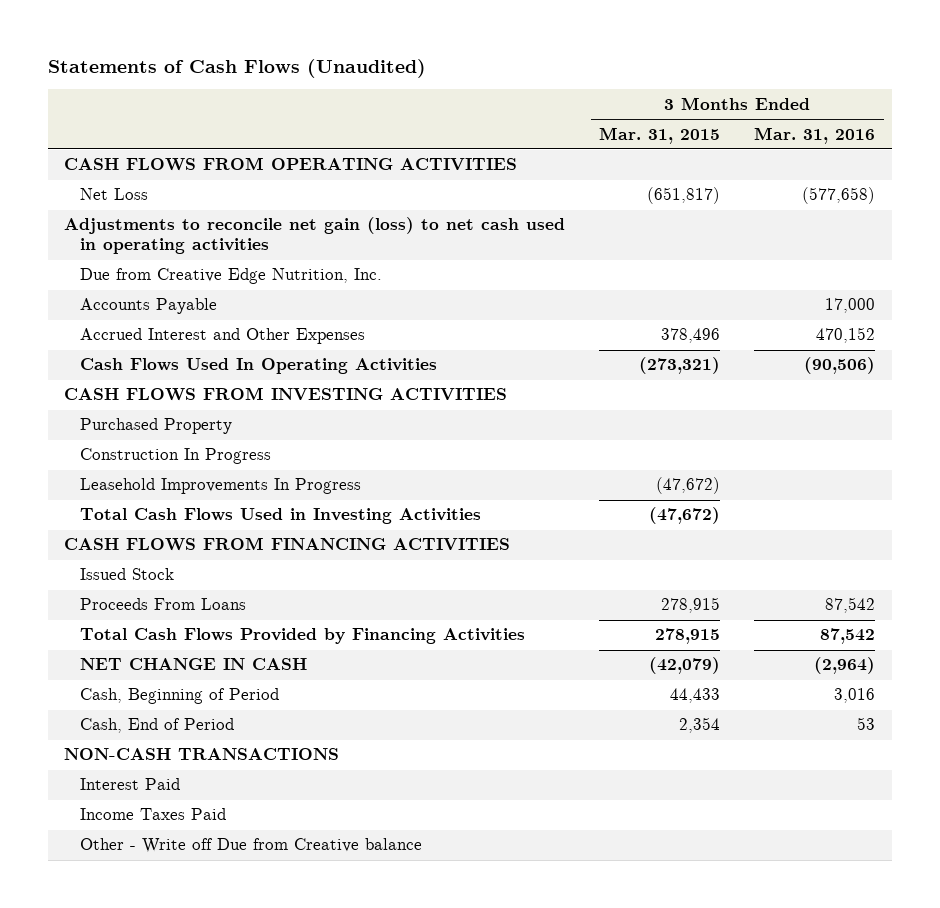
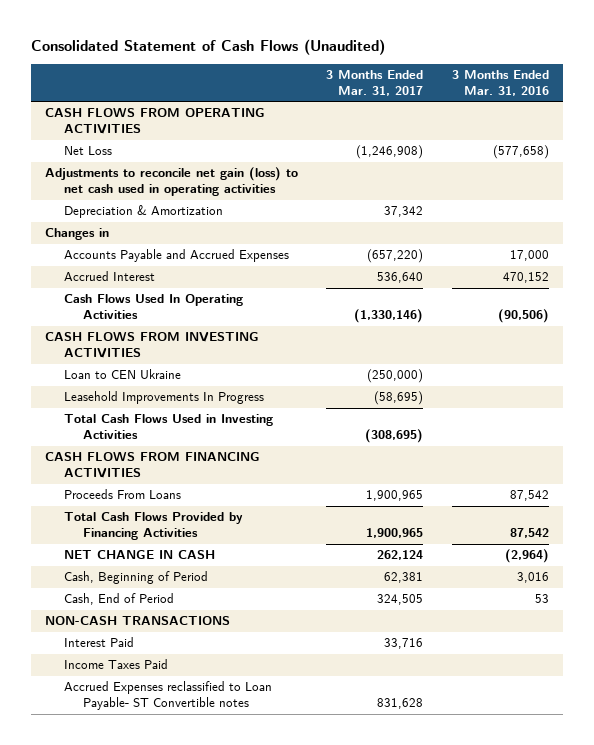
- Statements of Cash Flows (Unaudited)
+ Consolidated Statement of Cash Flows (Unaudited)
- | 3 Months Ended Mar. 31, 2015 | 3 Months Ended Mar. 31, 2016
+ | 3 Months Ended Mar. 31, 2017 | 3 Months Ended Mar. 31, 2016
- Due from Creative Edge Nutrition, Inc.
- Accounts Payable | | 17,000
- Accrued Interest and Other Expenses | 378,496 | 470,152
+ Depreciation & Amortization | 37,342 |
+ Changes in
+ Accounts Payable and Accrued Expenses | (657,220) | 17,000
+ Accrued Interest | 536,640 | 470,152
- Purchased Property
- Construction In Progress
+ Loan to CEN Ukraine | (250,000) |
- Issued Stock
- Other - Write off Due from Creative balance
+ Accrued Expenses reclassified to Loan Payable- ST Convertible notes | 831,628 |

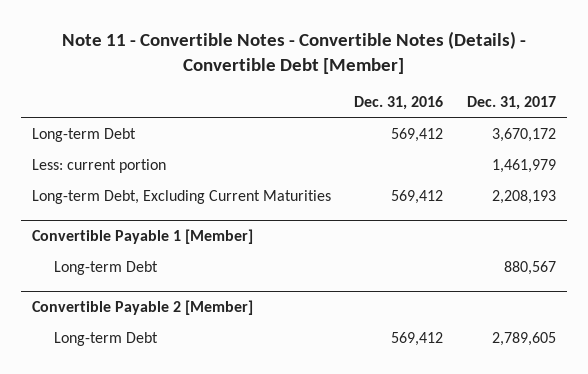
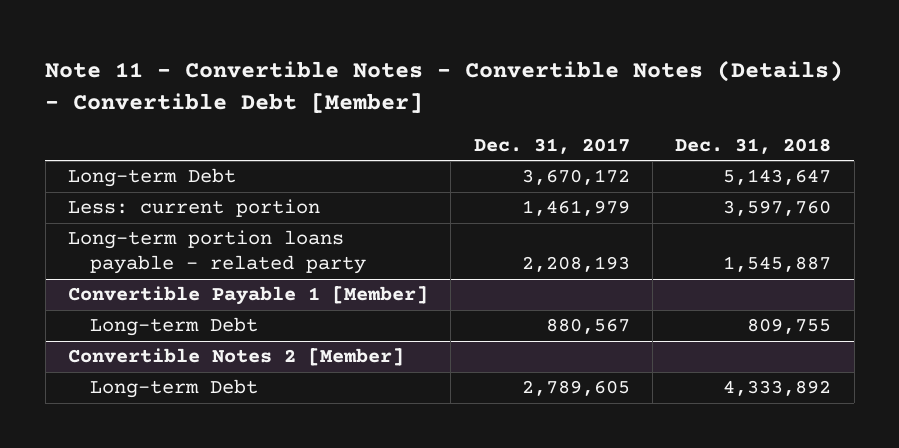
- | Dec. 31, 2016 | Dec. 31, 2017
+ | Dec. 31, 2017 | Dec. 31, 2018
- Long-term Debt, Excluding Current Maturities | 569,412 | 2,208,193
+ Long-term portion loans payable - related party | 2,208,193 | 1,545,887
- Convertible Payable 2 [Member]
+ Convertible Notes 2 [Member]

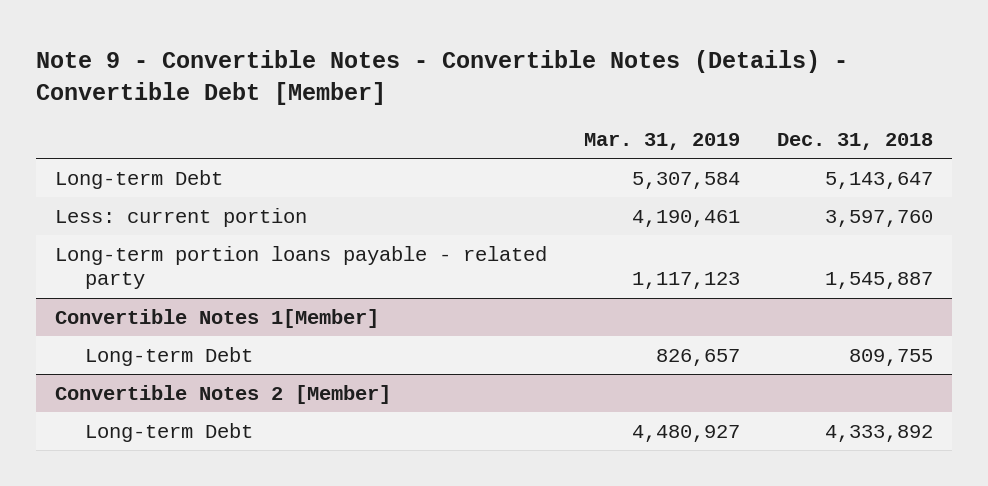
- Note 11 - Convertible Notes - Convertible Notes (Details) - Convertible Debt [Member]
+ Note 9 - Convertible Notes - Convertible Notes (Details) - Convertible Debt [Member]
- | Dec. 31, 2017 | Dec. 31, 2018
+ | Mar. 31, 2019 | Dec. 31, 2018
- Convertible Payable 1 [Member]
+ Convertible Notes 1[Member]

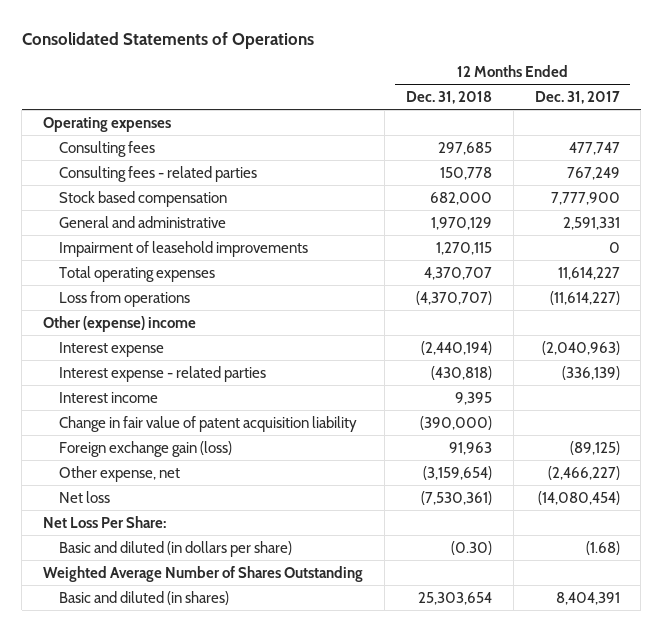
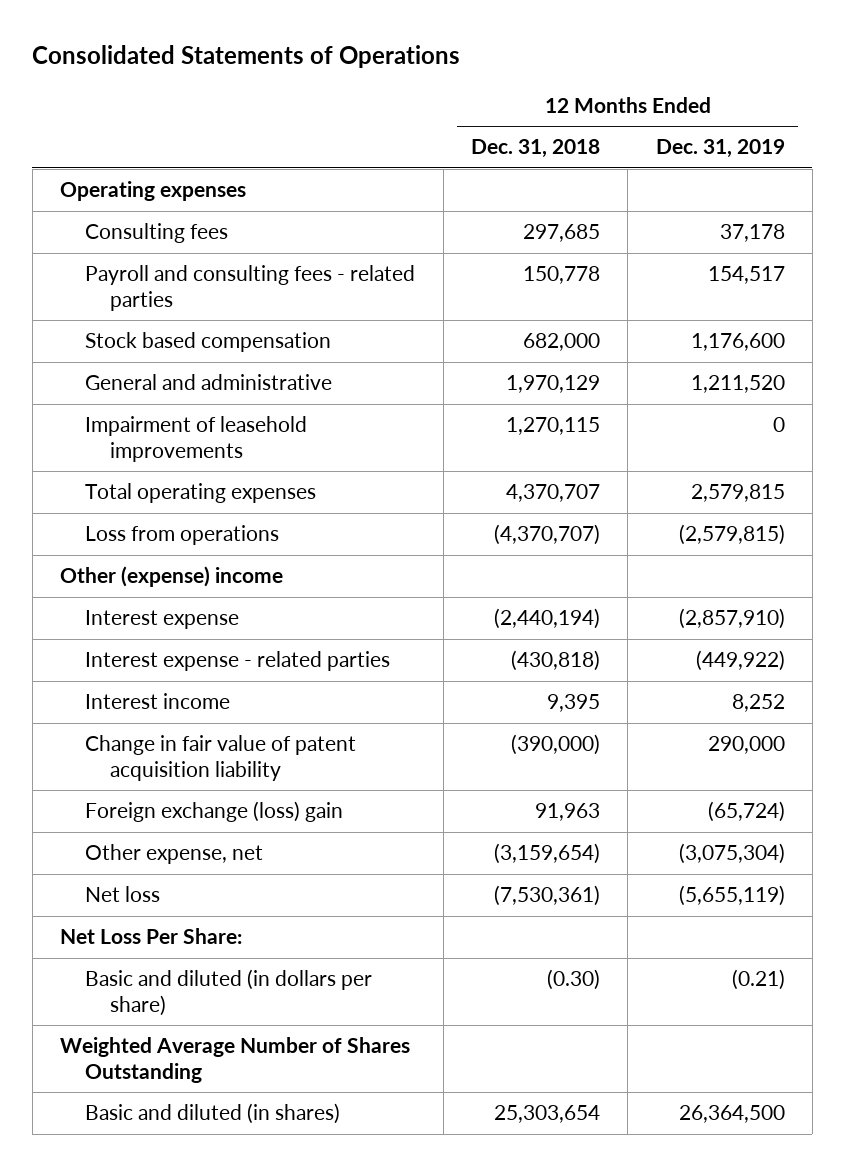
- | 12 Months Ended Dec. 31, 2018 | 12 Months Ended Dec. 31, 2017
+ | 12 Months Ended Dec. 31, 2018 | 12 Months Ended Dec. 31, 2019
- Consulting fees - related parties | 150,778 | 767,249
+ Payroll and consulting fees - related parties | 150,778 | 154,517
- Foreign exchange gain (loss) | 91,963 | (89,125)
+ Foreign exchange (loss) gain | 91,963 | (65,724)

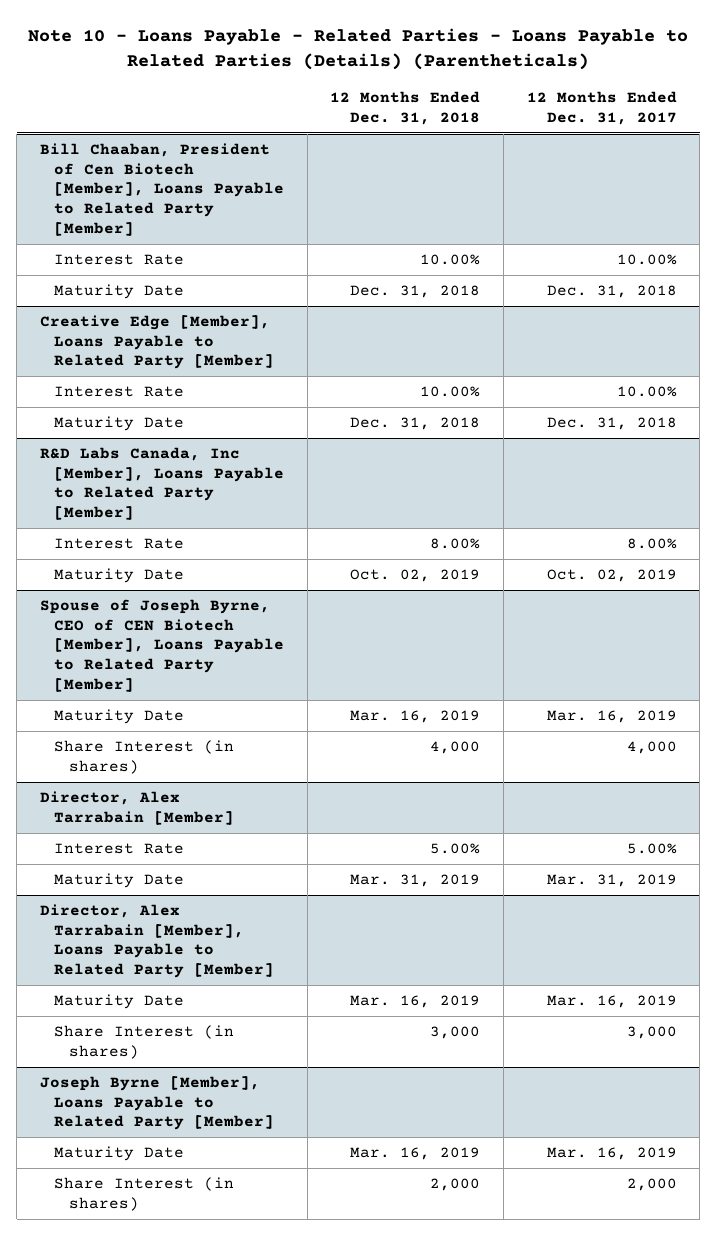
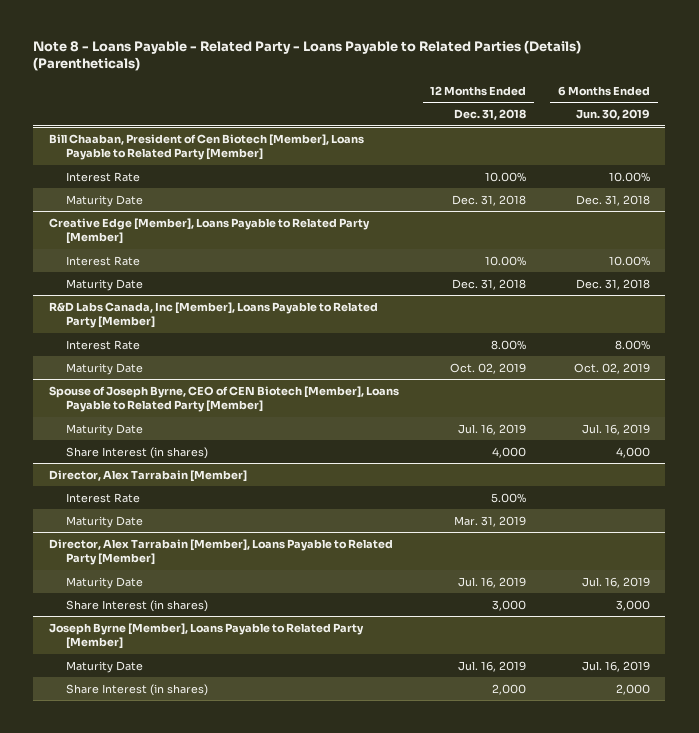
- Note 10 - Loans Payable - Related Parties - Loans Payable to Related Parties (Details) (Parentheticals)
+ Note 8 - Loans Payable - Related Party - Loans Payable to Related Parties (Details) (Parentheticals)
- | 12 Months Ended Dec. 31, 2018 | 12 Months Ended Dec. 31, 2017
+ | 12 Months Ended Dec. 31, 2018 | 6 Months Ended Jun. 30, 2019
@ Spouse of Joseph Byrne, CEO of CEN Biotech [Member], Loans Payable to Related Party [Member]
- Maturity Date | Mar. 16, 2019 | Mar. 16, 2019
+ Maturity Date | Jul. 16, 2019 | Jul. 16, 2019
@ Director, Alex Tarrabain [Member], Loans Payable to Related Party [Member]
- Maturity Date | Mar. 16, 2019 | Mar. 16, 2019
+ Maturity Date | Jul. 16, 2019 | Jul. 16, 2019
@ Joseph Byrne [Member], Loans Payable to Related Party [Member]
- Maturity Date | Mar. 16, 2019 | Mar. 16, 2019
+ Maturity Date | Jul. 16, 2019 | Jul. 16, 2019

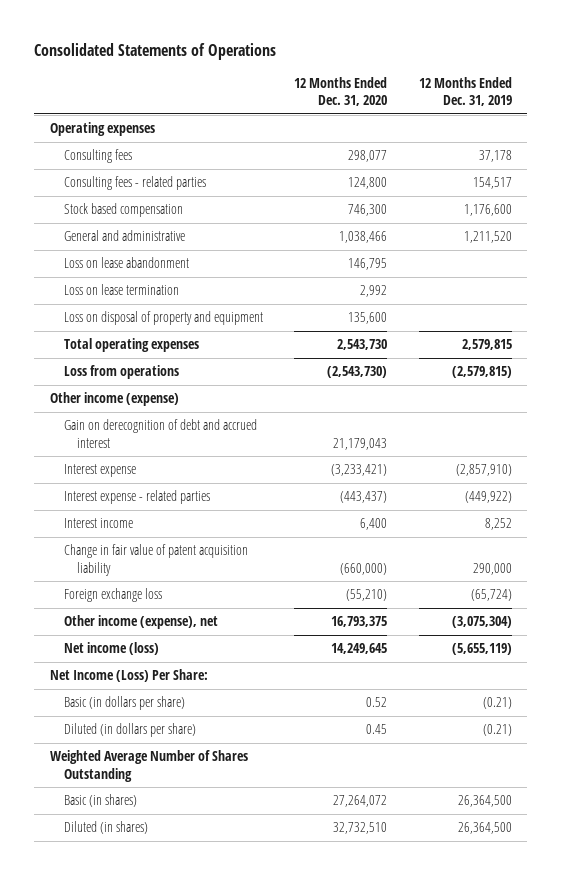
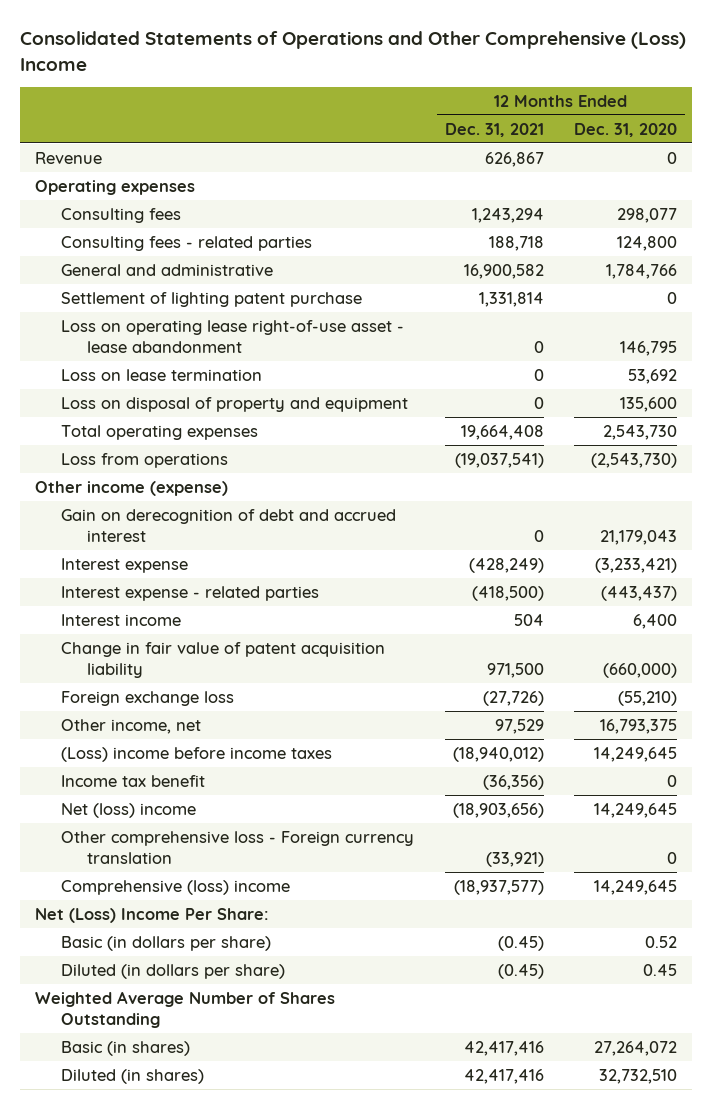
- Consolidated Statements of Operations
+ Consolidated Statements of Operations and Other Comprehensive (Loss) Income
- | 12 Months Ended Dec. 31, 2020 | 12 Months Ended Dec. 31, 2019
+ | 12 Months Ended Dec. 31, 2021 | 12 Months Ended Dec. 31, 2020
+ Revenue | 626,867 | 0
- Stock based compensation | 746,300 | 1,176,600
- General and administrative | 1,038,466 | 1,211,520
- Loss on lease abandonment | 146,795 |
- Loss on lease termination | 2,992 |
+ General and administrative | 16,900,582 | 1,784,766
+ Settlement of lighting patent purchase | 1,331,814 | 0
+ Loss on operating lease right-of-use asset - lease abandonment | 0 | 146,795
+ Loss on lease termination | 0 | 53,692
- Other income (expense), net | 16,793,375 | (3,075,304)
- Net income (loss) | 14,249,645 | (5,655,119)
- Net Income (Loss) Per Share:
+ Other income, net | 97,529 | 16,793,375
+ (Loss) income before income taxes | (18,940,012) | 14,249,645
+ Income tax benefit | (36,356) | 0
+ Net (loss) income | (18,903,656) | 14,249,645
+ Other comprehensive loss - Foreign currency translation | (33,921) | 0
+ Comprehensive (loss) income | (18,937,577) | 14,249,645
+ Net (Loss) Income Per Share:

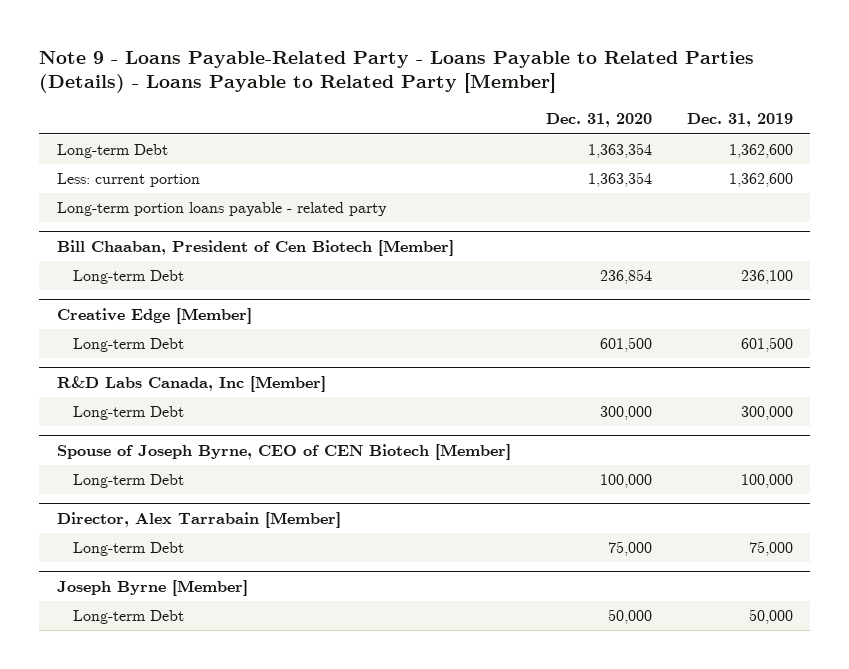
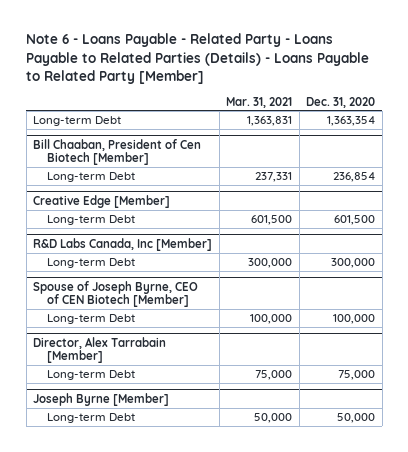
- Note 9 - Loans Payable-Related Party - Loans Payable to Related Parties (Details) - Loans Payable to Related Party [Member]
+ Note 6 - Loans Payable - Related Party - Loans Payable to Related Parties (Details) - Loans Payable to Related Party [Member]
- | Dec. 31, 2020 | Dec. 31, 2019
+ | Mar. 31, 2021 | Dec. 31, 2020
- Less: current portion | 1,363,354 | 1,362,600
- Long-term portion loans payable - related party

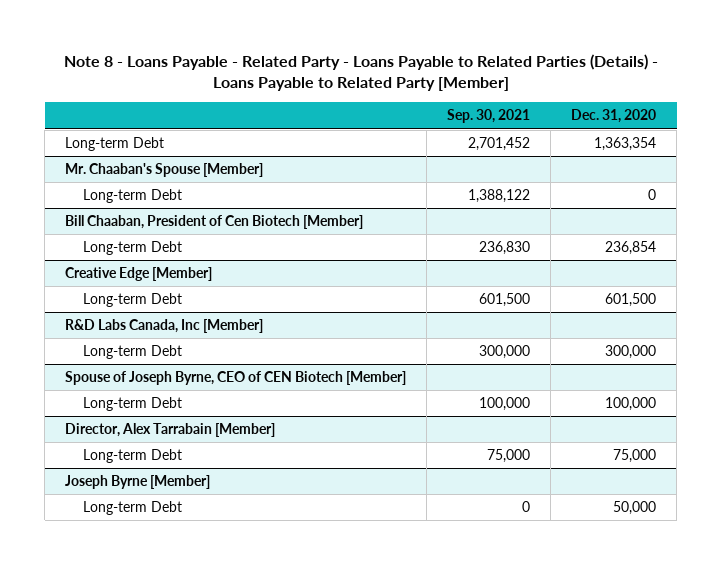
- Note 6 - Loans Payable - Related Party - Loans Payable to Related Parties (Details) - Loans Payable to Related Party [Member]
+ Note 8 - Loans Payable - Related Party - Loans Payable to Related Parties (Details) - Loans Payable to Related Party [Member]
- | Mar. 31, 2021 | Dec. 31, 2020
+ | Sep. 30, 2021 | Dec. 31, 2020
+ Mr. Chaaban's Spouse [Member]
+ Long-term Debt | 1,388,122 | 0

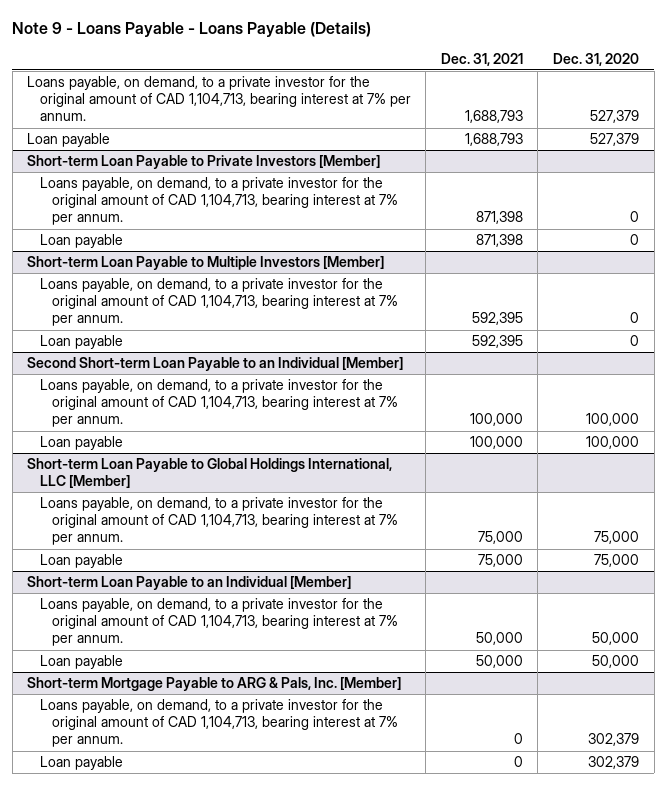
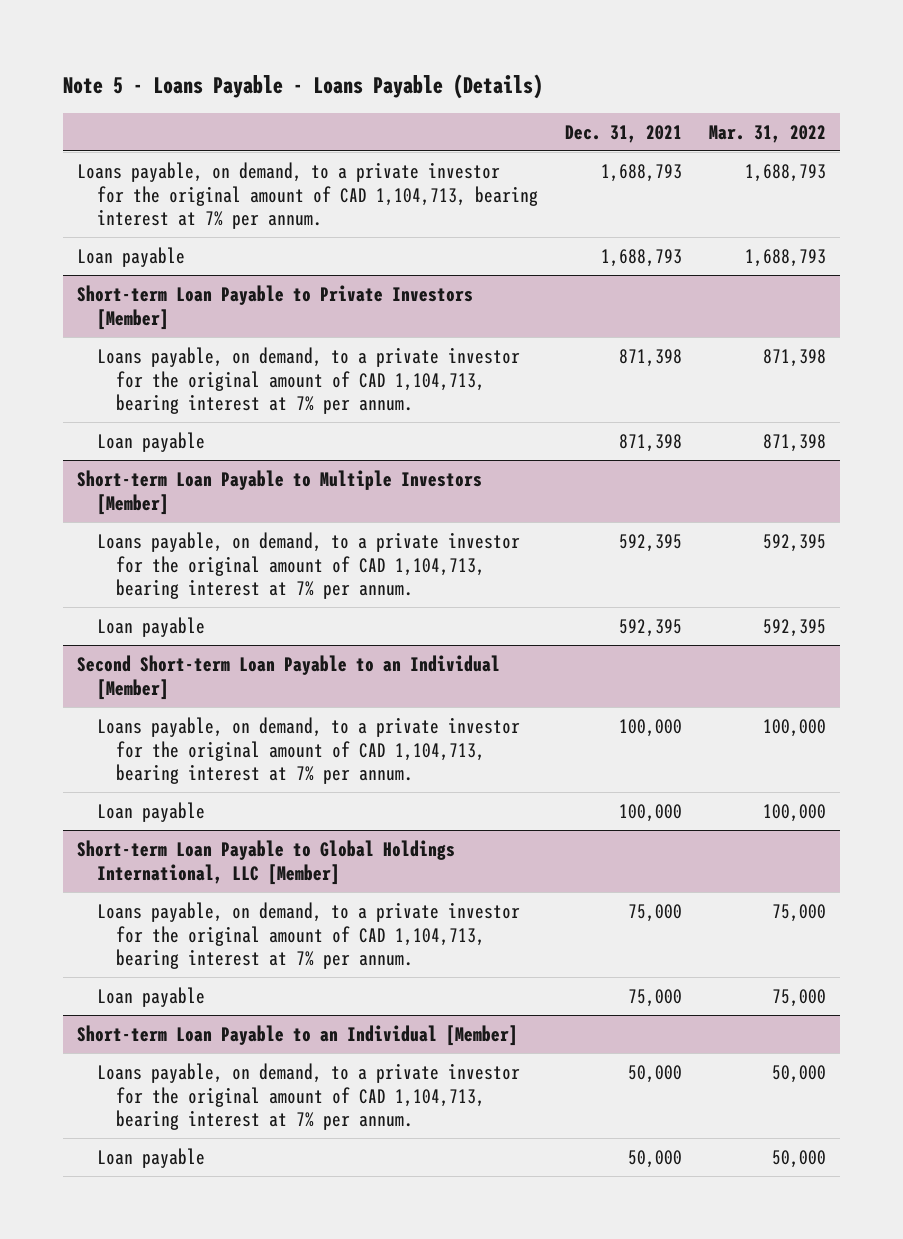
- Note 9 - Loans Payable - Loans Payable (Details)
+ Note 5 - Loans Payable - Loans Payable (Details)
- | Dec. 31, 2021 | Dec. 31, 2020
+ | Dec. 31, 2021 | Mar. 31, 2022
- Short-term Mortgage Payable to ARG & Pals, Inc. [Member]
- Loans payable, on demand, to a private investor for the original amount of CAD 1,104,713, bearing interest at 7% per annum. | 0 | 302,379
- Loan payable | 0 | 302,379

